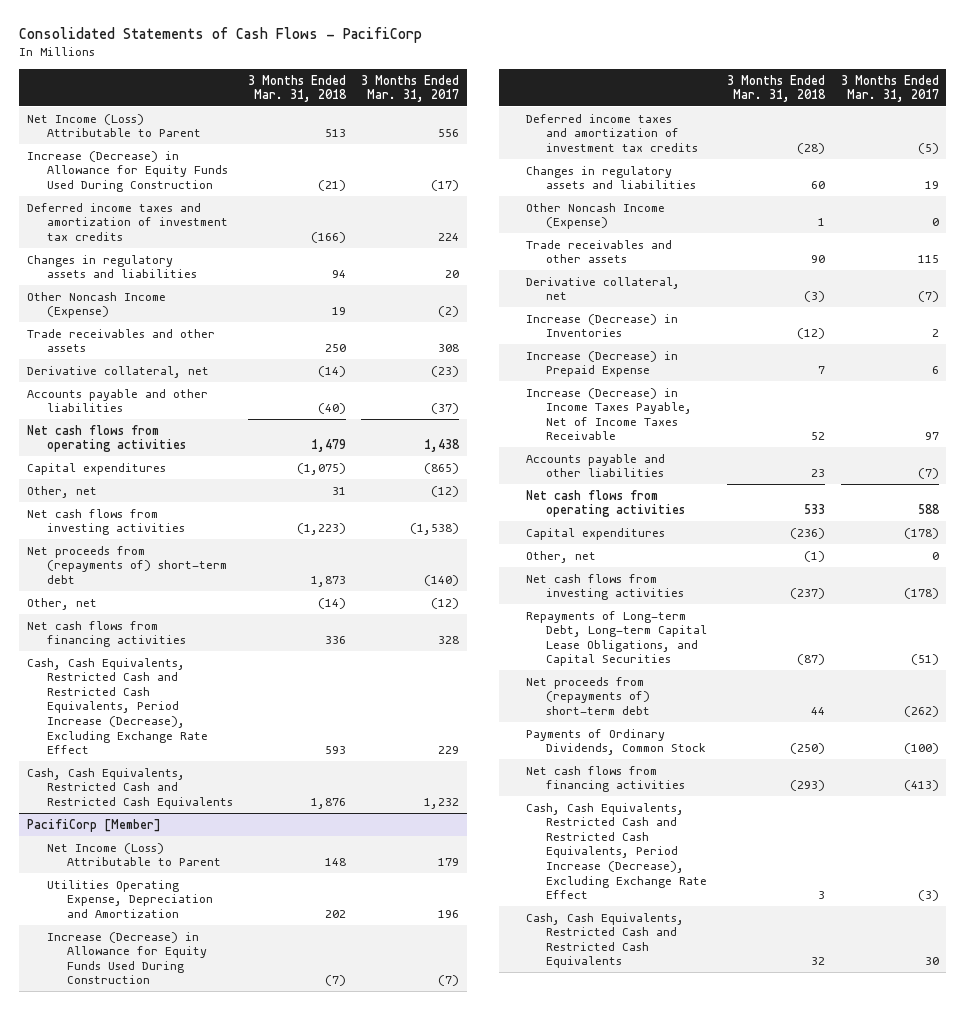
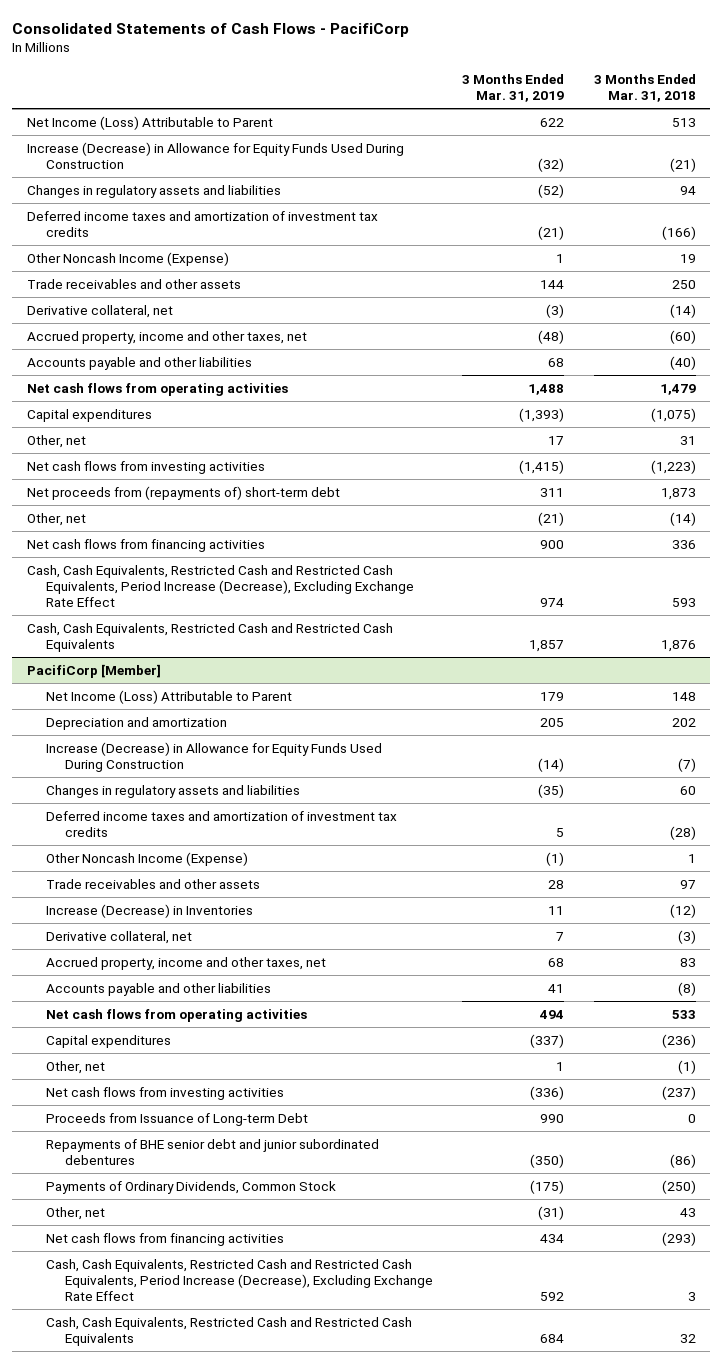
- | 3 Months Ended Mar. 31, 2018 | 3 Months Ended Mar. 31, 2017
+ | 3 Months Ended Mar. 31, 2019 | 3 Months Ended Mar. 31, 2018
moved down: Deferred income taxes and amortization of investment tax credits | (21) | (166)
+ Accrued property, income and other taxes, net | (48) | (60)
@ PacifiCorp [Member]
- Utilities Operating Expense, Depreciation and Amortization | 202 | 196
+ Depreciation and amortization | 205 | 202
moved down: Deferred income taxes and amortization of investment tax credits | 5 | (28)
- Trade receivables and other assets | 90 | 115
+ Trade receivables and other assets | 28 | 97
- Increase (Decrease) in Prepaid Expense | 7 | 6
- Increase (Decrease) in Income Taxes Payable, Net of Income Taxes Receivable | 52 | 97
- Accounts payable and other liabilities | 23 | (7)
moved down: Derivative collateral, net | 7 | (3)
+ Accrued property, income and other taxes, net | 68 | 83
+ Accounts payable and other liabilities | 41 | (8)
- Repayments of Long-term Debt, Long-term Capital Lease Obligations, and Capital Securities | (87) | (51)
- Net proceeds from (repayments of) short-term debt | 44 | (262)
+ Proceeds from Issuance of Long-term Debt | 990 | 0
+ Repayments of BHE senior debt and junior subordinated debentures | (350) | (86)
+ Other, net | (31) | 43

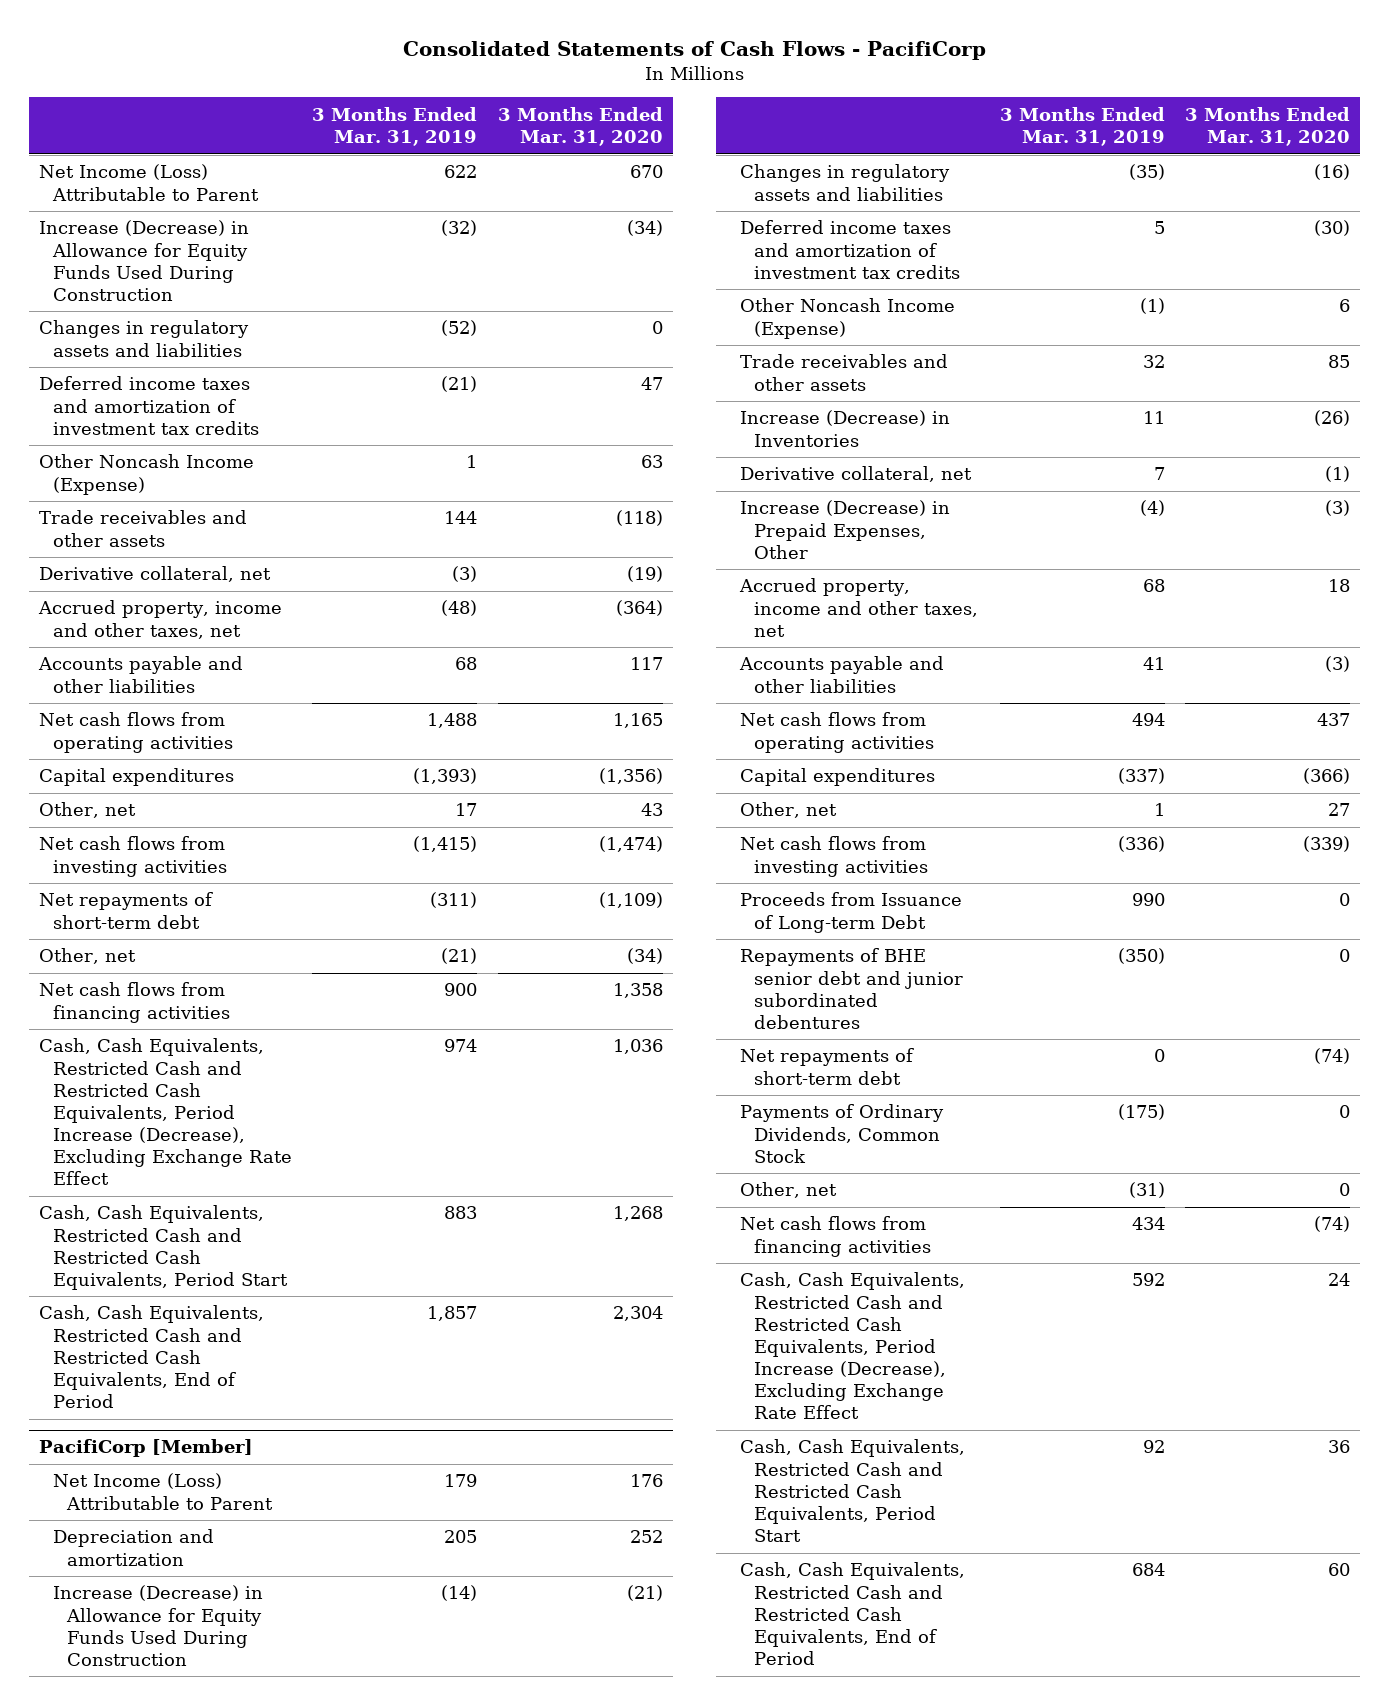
- | 3 Months Ended Mar. 31, 2019 | 3 Months Ended Mar. 31, 2018
+ | 3 Months Ended Mar. 31, 2019 | 3 Months Ended Mar. 31, 2020
- Net proceeds from (repayments of) short-term debt | 311 | 1,873
+ Net repayments of short-term debt | (311) | (1,109)
- Cash, Cash Equivalents, Restricted Cash and Restricted Cash Equivalents | 1,857 | 1,876
+ Cash, Cash Equivalents, Restricted Cash and Restricted Cash Equivalents, Period Start | 883 | 1,268
+ Cash, Cash Equivalents, Restricted Cash and Restricted Cash Equivalents, End of Period | 1,857 | 2,304
@ PacifiCorp [Member]
- Trade receivables and other assets | 28 | 97
+ Trade receivables and other assets | 32 | 85
+ Increase (Decrease) in Prepaid Expenses, Other | (4) | (3)
+ Net repayments of short-term debt | 0 | (74)
- Cash, Cash Equivalents, Restricted Cash and Restricted Cash Equivalents | 684 | 32
+ Cash, Cash Equivalents, Restricted Cash and Restricted Cash Equivalents, Period Start | 92 | 36
+ Cash, Cash Equivalents, Restricted Cash and Restricted Cash Equivalents, End of Period | 684 | 60

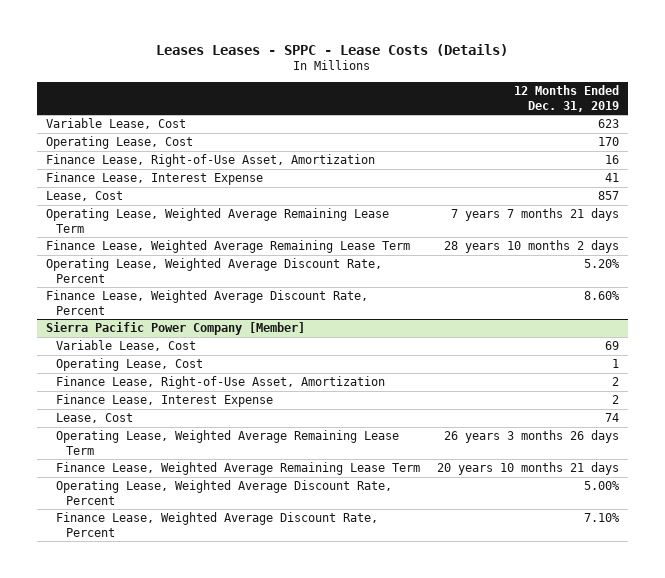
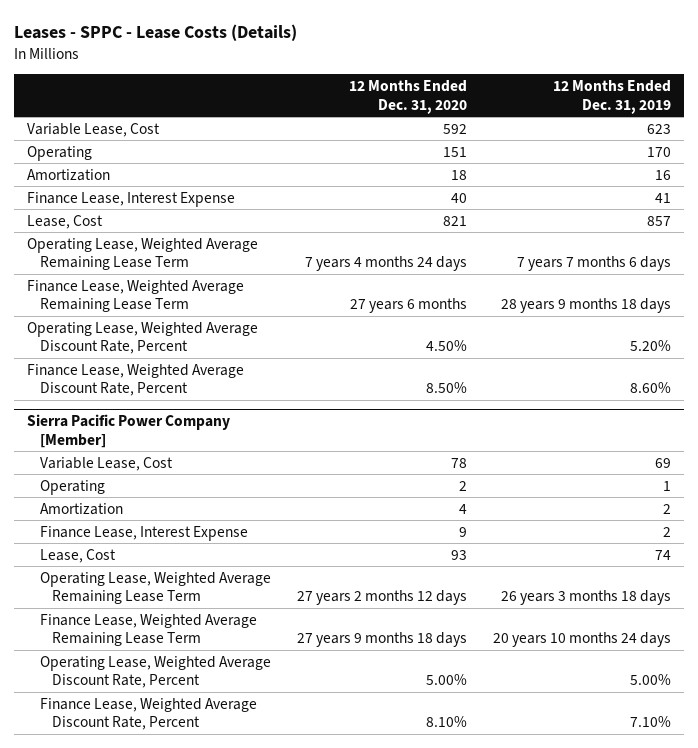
- Leases Leases - SPPC - Lease Costs (Details)
+ Leases - SPPC - Lease Costs (Details)
- | 12 Months Ended Dec. 31, 2019
+ | 12 Months Ended Dec. 31, 2020 | 12 Months Ended Dec. 31, 2019
- Operating Lease, Cost | 170
- Finance Lease, Right-of-Use Asset, Amortization | 16
+ Operating | 151 | 170
+ Amortization | 18 | 16
- Operating Lease, Weighted Average Remaining Lease Term | 7 years 7 months 21 days
- Finance Lease, Weighted Average Remaining Lease Term | 28 years 10 months 2 days
+ Operating Lease, Weighted Average Remaining Lease Term | 7 years 4 months 24 days | 7 years 7 months 6 days
+ Finance Lease, Weighted Average Remaining Lease Term | 27 years 6 months | 28 years 9 months 18 days
@ Sierra Pacific Power Company [Member]
- Operating Lease, Cost | 1
- Finance Lease, Right-of-Use Asset, Amortization | 2
+ Operating | 2 | 1
+ Amortization | 4 | 2
- Operating Lease, Weighted Average Remaining Lease Term | 26 years 3 months 26 days
- Finance Lease, Weighted Average Remaining Lease Term | 20 years 10 months 21 days
+ Operating Lease, Weighted Average Remaining Lease Term | 27 years 2 months 12 days | 26 years 3 months 18 days
+ Finance Lease, Weighted Average Remaining Lease Term | 27 years 9 months 18 days | 20 years 10 months 24 days

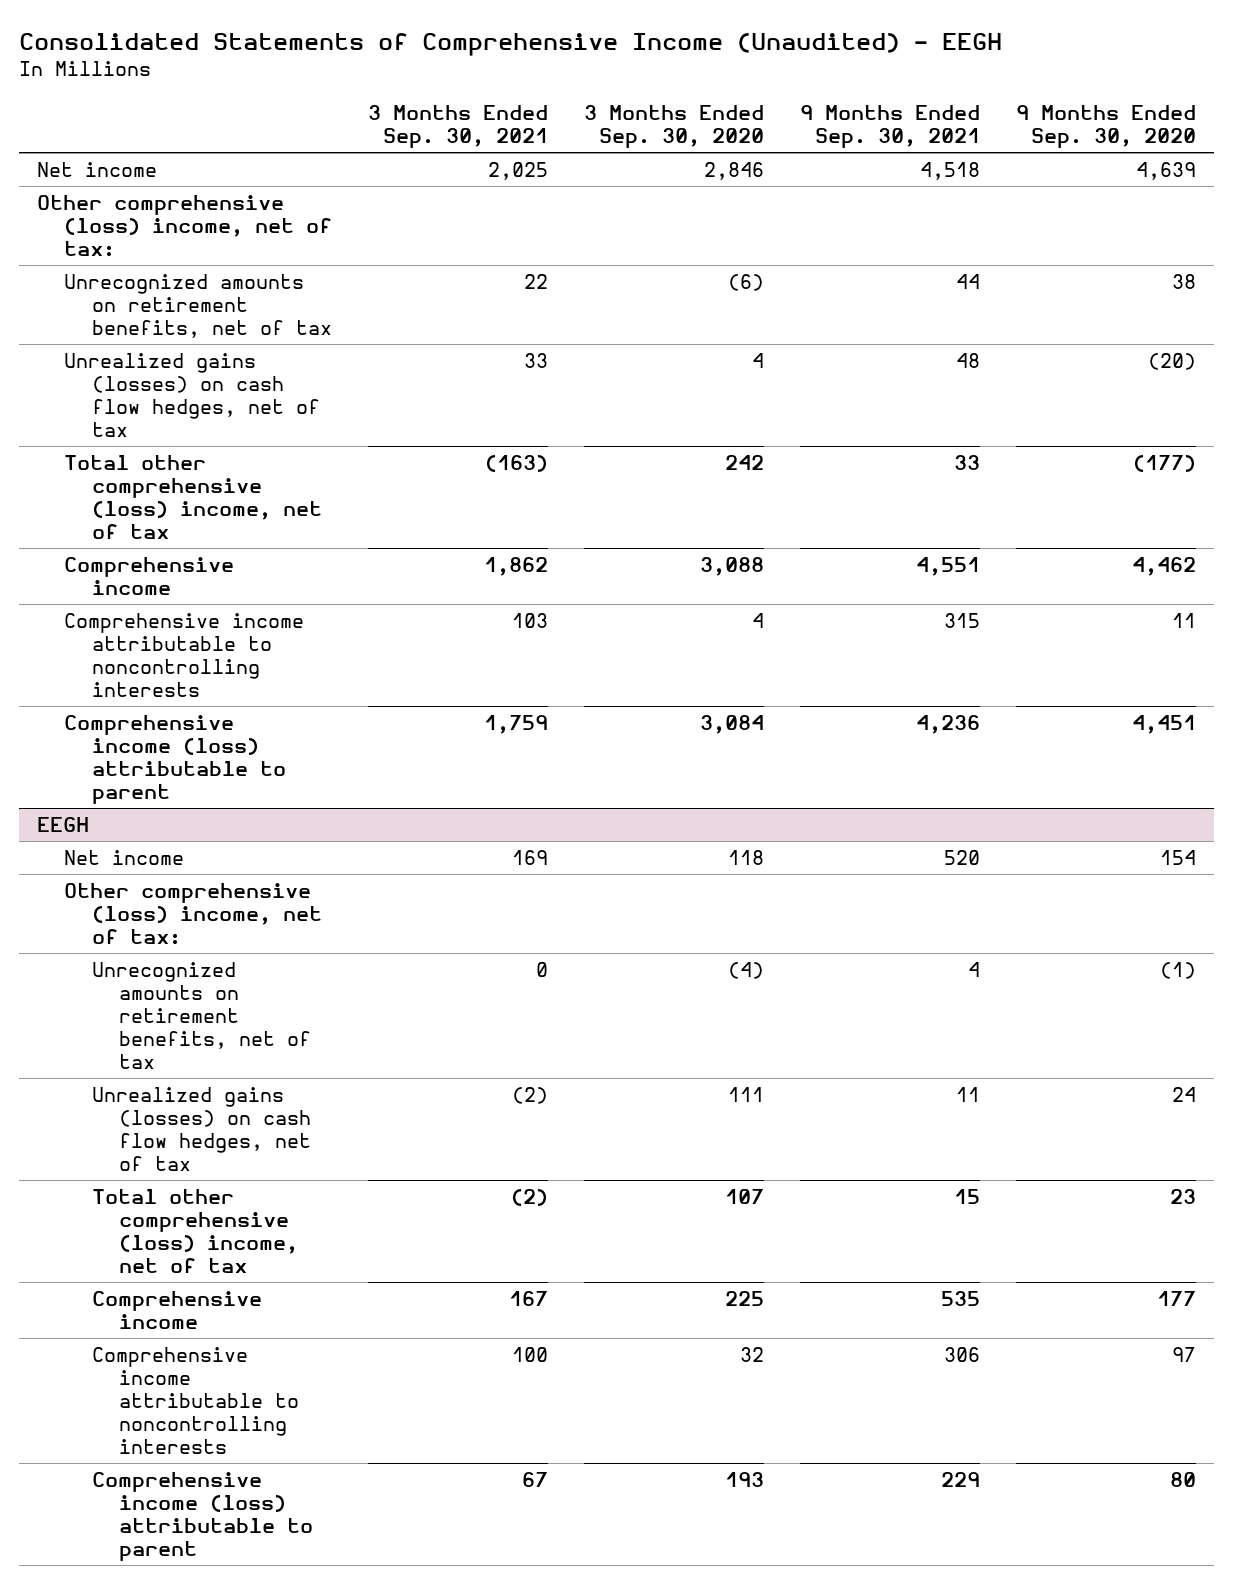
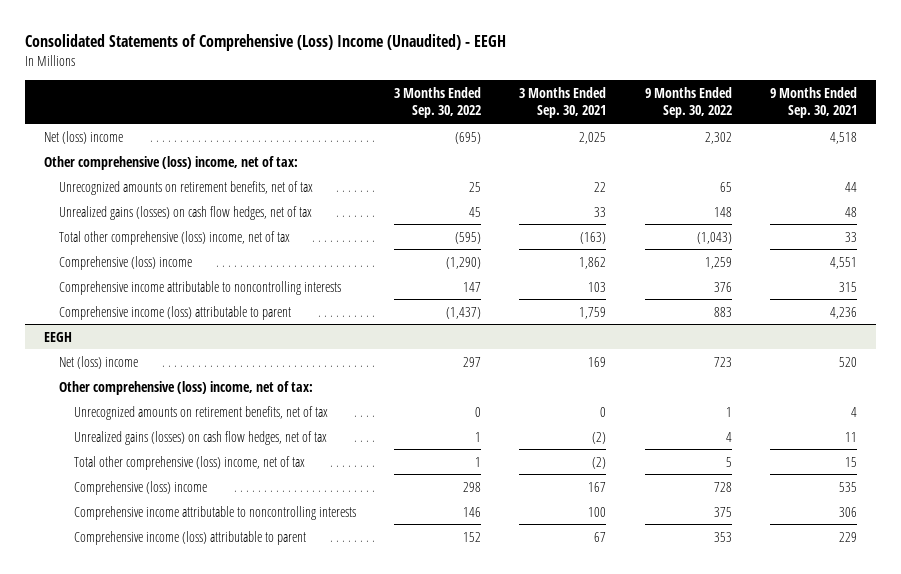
- Consolidated Statements of Comprehensive Income (Unaudited) - EEGH
+ Consolidated Statements of Comprehensive (Loss) Income (Unaudited) - EEGH
- | 3 Months Ended Sep. 30, 2021 | 3 Months Ended Sep. 30, 2020 | 9 Months Ended Sep. 30, 2021 | 9 Months Ended Sep. 30, 2020
+ | 3 Months Ended Sep. 30, 2022 | 3 Months Ended Sep. 30, 2021 | 9 Months Ended Sep. 30, 2022 | 9 Months Ended Sep. 30, 2021
- Net income | 2,025 | 2,846 | 4,518 | 4,639
+ Net (loss) income | (695) | 2,025 | 2,302 | 4,518
- Comprehensive income | 1,862 | 3,088 | 4,551 | 4,462
+ Comprehensive (loss) income | (1,290) | 1,862 | 1,259 | 4,551
@ EEGH
- Net income | 169 | 118 | 520 | 154
+ Net (loss) income | 297 | 169 | 723 | 520
- Comprehensive income | 167 | 225 | 535 | 177
+ Comprehensive (loss) income | 298 | 167 | 728 | 535

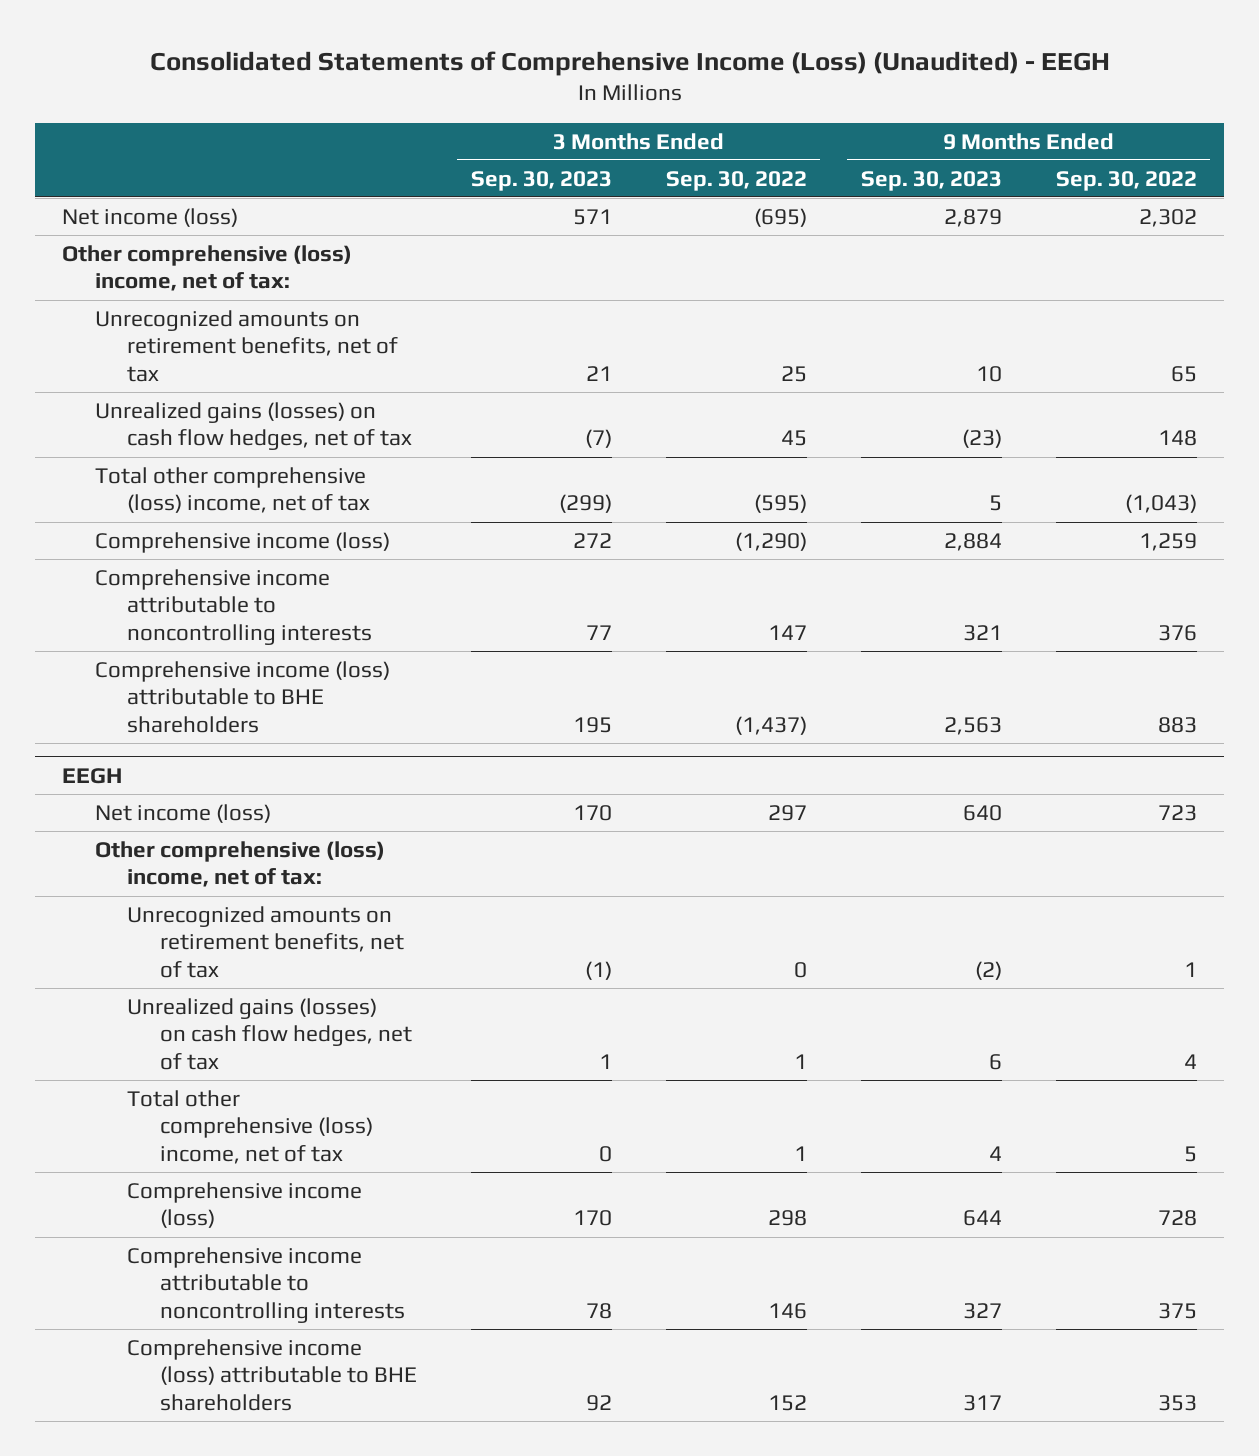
- Consolidated Statements of Comprehensive (Loss) Income (Unaudited) - EEGH
+ Consolidated Statements of Comprehensive Income (Loss) (Unaudited) - EEGH
- | 3 Months Ended Sep. 30, 2022 | 3 Months Ended Sep. 30, 2021 | 9 Months Ended Sep. 30, 2022 | 9 Months Ended Sep. 30, 2021
+ | 3 Months Ended Sep. 30, 2023 | 3 Months Ended Sep. 30, 2022 | 9 Months Ended Sep. 30, 2023 | 9 Months Ended Sep. 30, 2022
- Net (loss) income | (695) | 2,025 | 2,302 | 4,518
+ Net income (loss) | 571 | (695) | 2,879 | 2,302
- Comprehensive (loss) income | (1,290) | 1,862 | 1,259 | 4,551
+ Comprehensive income (loss) | 272 | (1,290) | 2,884 | 1,259
- Comprehensive income (loss) attributable to parent | (1,437) | 1,759 | 883 | 4,236
+ Comprehensive income (loss) attributable to BHE shareholders | 195 | (1,437) | 2,563 | 883
@ EEGH
- Net (loss) income | 297 | 169 | 723 | 520
+ Net income (loss) | 170 | 297 | 640 | 723
- Comprehensive (loss) income | 298 | 167 | 728 | 535
+ Comprehensive income (loss) | 170 | 298 | 644 | 728
- Comprehensive income (loss) attributable to parent | 152 | 67 | 353 | 229
+ Comprehensive income (loss) attributable to BHE shareholders | 92 | 152 | 317 | 353

